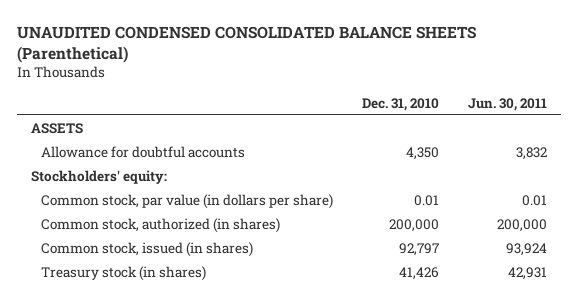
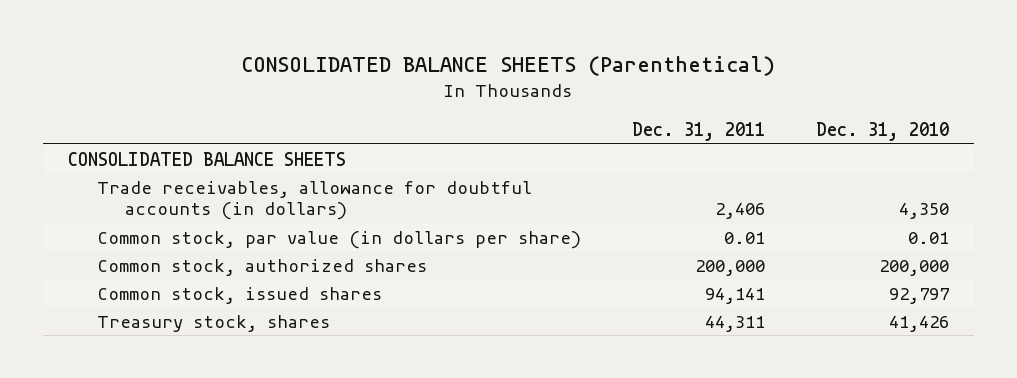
- UNAUDITED CONDENSED CONSOLIDATED BALANCE SHEETS (Parenthetical)
+ CONSOLIDATED BALANCE SHEETS (Parenthetical)
- | Dec. 31, 2010 | Jun. 30, 2011
+ | Dec. 31, 2011 | Dec. 31, 2010
- ASSETS
- Allowance for doubtful accounts | 4,350 | 3,832
- Stockholders' equity:
+ CONSOLIDATED BALANCE SHEETS
+ Trade receivables, allowance for doubtful accounts (in dollars) | 2,406 | 4,350
- Common stock, authorized (in shares) | 200,000 | 200,000
- Common stock, issued (in shares) | 92,797 | 93,924
- Treasury stock (in shares) | 41,426 | 42,931
+ Common stock, authorized shares | 200,000 | 200,000
+ Common stock, issued shares | 94,141 | 92,797
+ Treasury stock, shares | 44,311 | 41,426

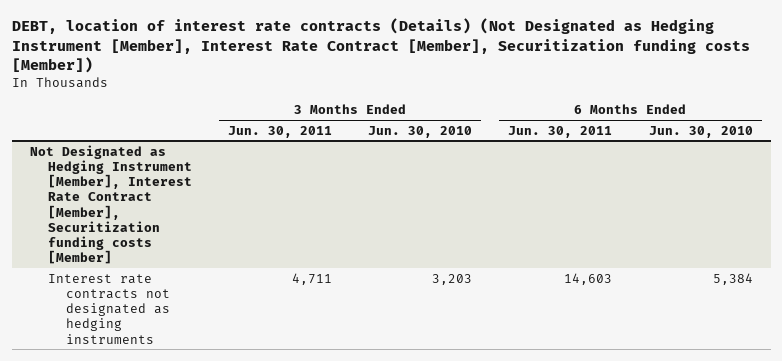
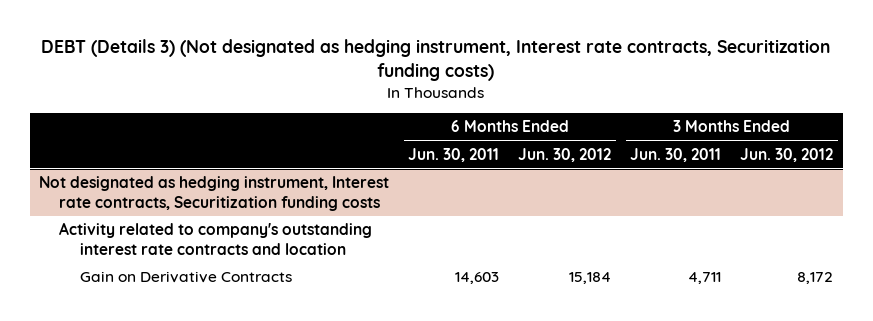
- DEBT, location of interest rate contracts (Details) (Not Designated as Hedging Instrument [Member], Interest Rate Contract [Member], Securitization funding costs [Member])
+ DEBT (Details 3) (Not designated as hedging instrument, Interest rate contracts, Securitization funding costs)
- | 3 Months Ended Jun. 30, 2011 | 3 Months Ended Jun. 30, 2010 | 6 Months Ended Jun. 30, 2011 | 6 Months Ended Jun. 30, 2010
+ | 6 Months Ended Jun. 30, 2011 | 6 Months Ended Jun. 30, 2012 | 3 Months Ended Jun. 30, 2011 | 3 Months Ended Jun. 30, 2012
- Not Designated as Hedging Instrument [Member], Interest Rate Contract [Member], Securitization funding costs [Member]
- Interest rate contracts not designated as hedging instruments | 4,711 | 3,203 | 14,603 | 5,384
+ Not designated as hedging instrument, Interest rate contracts, Securitization funding costs
+ Activity related to company's outstanding interest rate contracts and location
+ Gain on Derivative Contracts | 14,603 | 15,184 | 4,711 | 8,172

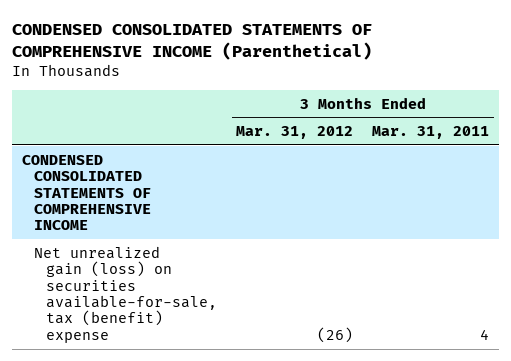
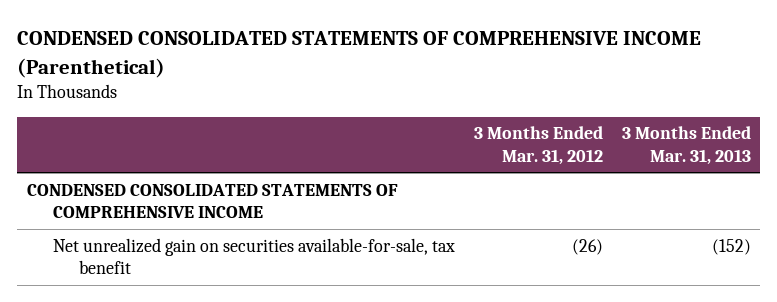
- | 3 Months Ended Mar. 31, 2012 | 3 Months Ended Mar. 31, 2011
+ | 3 Months Ended Mar. 31, 2012 | 3 Months Ended Mar. 31, 2013
- Net unrealized gain (loss) on securities available-for-sale, tax (benefit) expense | (26) | 4
+ Net unrealized gain on securities available-for-sale, tax benefit | (26) | (152)

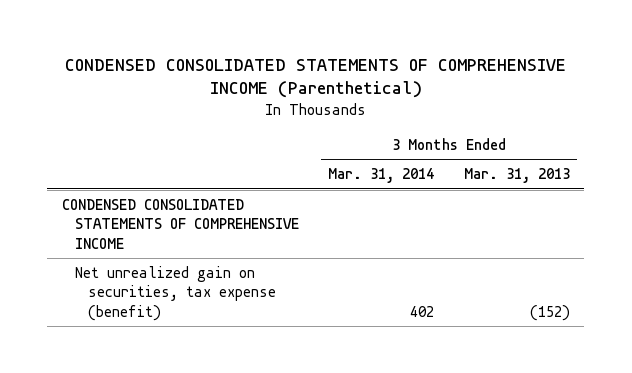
- | 3 Months Ended Mar. 31, 2012 | 3 Months Ended Mar. 31, 2013
+ | 3 Months Ended Mar. 31, 2014 | 3 Months Ended Mar. 31, 2013
- Net unrealized gain on securities available-for-sale, tax benefit | (26) | (152)
+ Net unrealized gain on securities, tax expense (benefit) | 402 | (152)

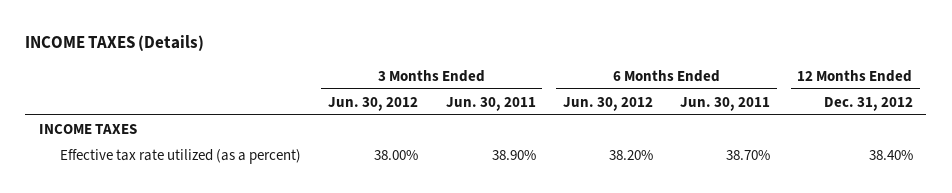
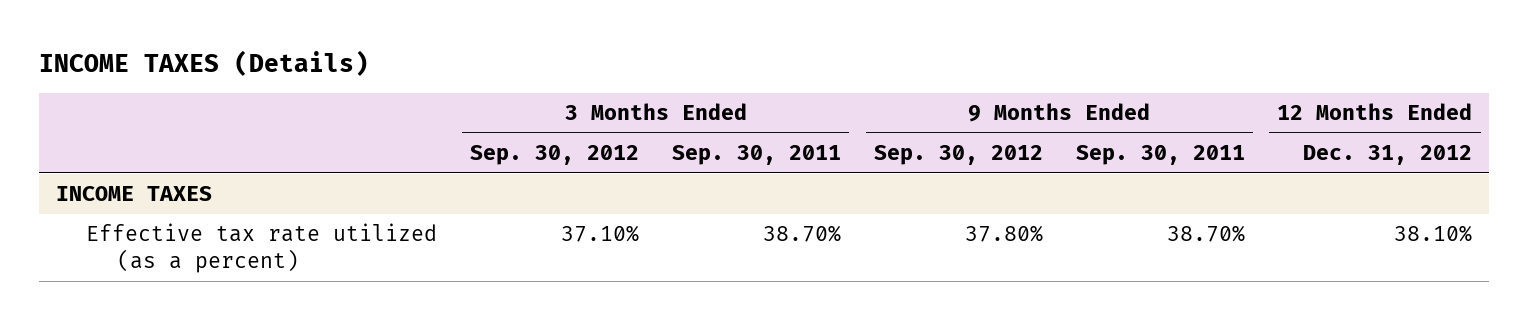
- | 3 Months Ended Jun. 30, 2012 | 3 Months Ended Jun. 30, 2011 | 6 Months Ended Jun. 30, 2012 | 6 Months Ended Jun. 30, 2011 | 12 Months Ended Dec. 31, 2012
+ | 3 Months Ended Sep. 30, 2012 | 3 Months Ended Sep. 30, 2011 | 9 Months Ended Sep. 30, 2012 | 9 Months Ended Sep. 30, 2011 | 12 Months Ended Dec. 31, 2012
- Effective tax rate utilized (as a percent) | 38.00% | 38.90% | 38.20% | 38.70% | 38.40%
+ Effective tax rate utilized (as a percent) | 37.10% | 38.70% | 37.80% | 38.70% | 38.10%

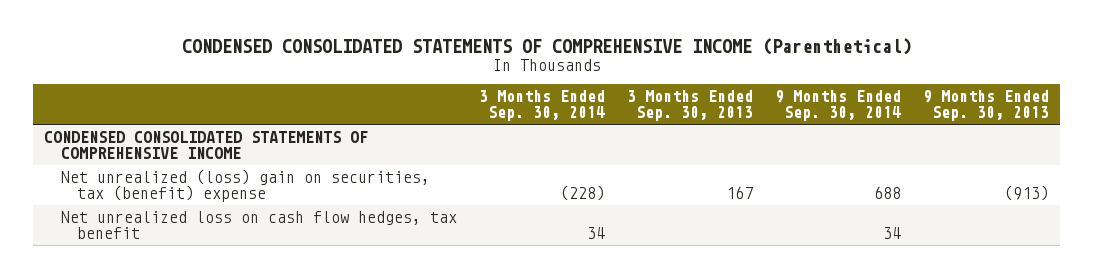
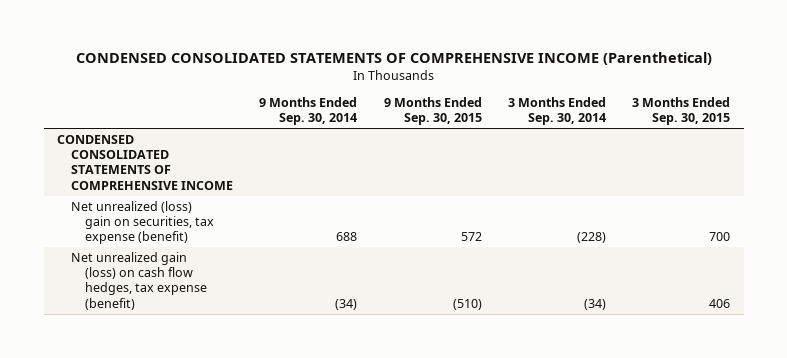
- | 3 Months Ended Sep. 30, 2014 | 3 Months Ended Sep. 30, 2013 | 9 Months Ended Sep. 30, 2014 | 9 Months Ended Sep. 30, 2013
+ | 9 Months Ended Sep. 30, 2014 | 9 Months Ended Sep. 30, 2015 | 3 Months Ended Sep. 30, 2014 | 3 Months Ended Sep. 30, 2015
- Net unrealized (loss) gain on securities, tax (benefit) expense | (228) | 167 | 688 | (913)
- Net unrealized loss on cash flow hedges, tax benefit | 34 | | 34 |
+ Net unrealized (loss) gain on securities, tax expense (benefit) | 688 | 572 | (228) | 700
+ Net unrealized gain (loss) on cash flow hedges, tax expense (benefit) | (34) | (510) | (34) | 406

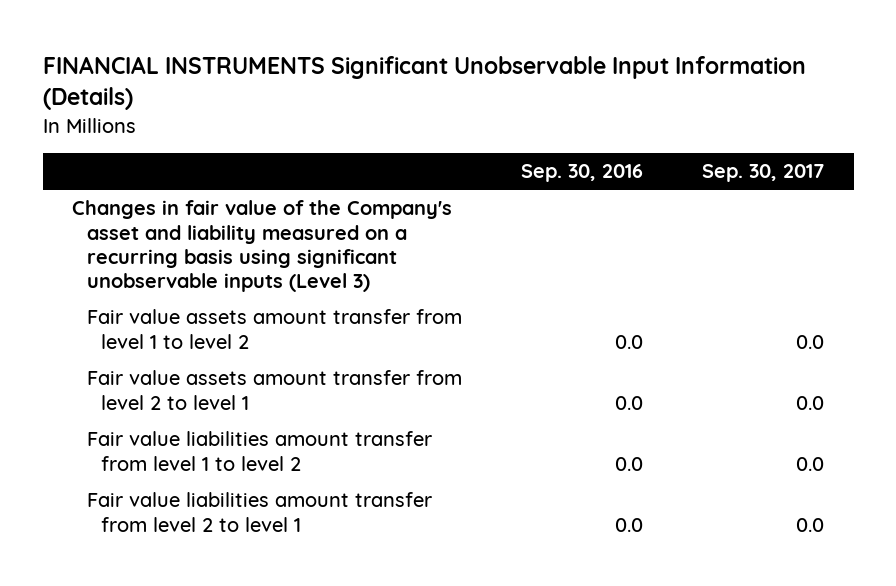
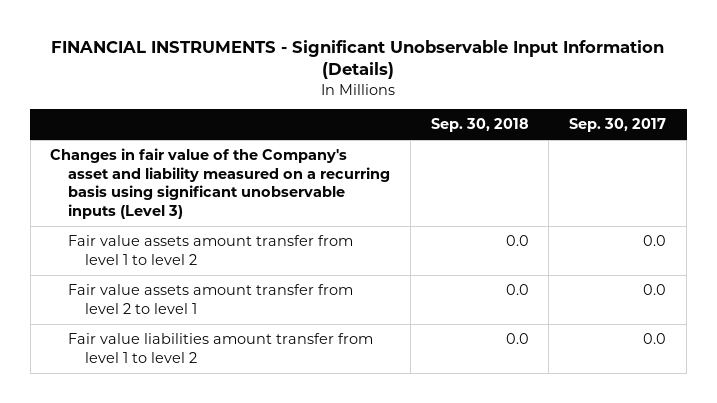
- FINANCIAL INSTRUMENTS Significant Unobservable Input Information (Details)
+ FINANCIAL INSTRUMENTS - Significant Unobservable Input Information (Details)
- | Sep. 30, 2016 | Sep. 30, 2017
+ | Sep. 30, 2018 | Sep. 30, 2017
- Fair value liabilities amount transfer from level 2 to level 1 | 0.0 | 0.0

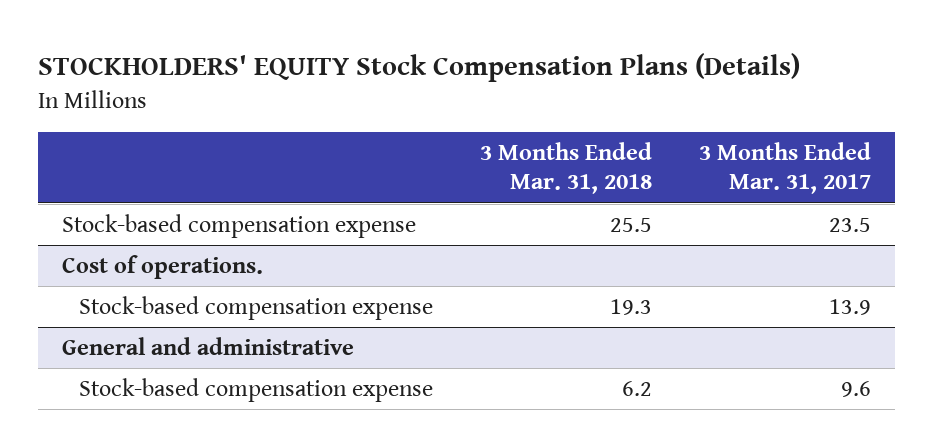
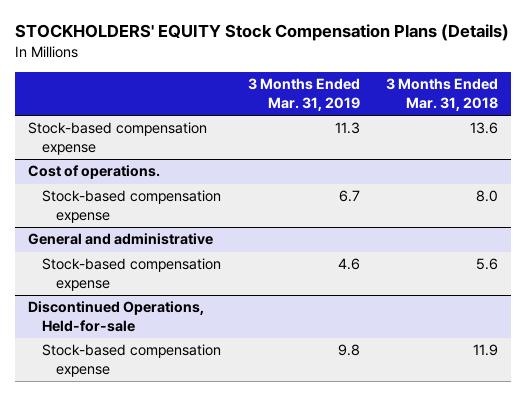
- | 3 Months Ended Mar. 31, 2018 | 3 Months Ended Mar. 31, 2017
+ | 3 Months Ended Mar. 31, 2019 | 3 Months Ended Mar. 31, 2018
- Stock-based compensation expense | 25.5 | 23.5
+ Stock-based compensation expense | 11.3 | 13.6
@ Cost of operations.
- Stock-based compensation expense | 19.3 | 13.9
+ Stock-based compensation expense | 6.7 | 8.0
@ General and administrative
- Stock-based compensation expense | 6.2 | 9.6
+ Stock-based compensation expense | 4.6 | 5.6
+ Discontinued Operations, Held-for-sale
+ Stock-based compensation expense | 9.8 | 11.9

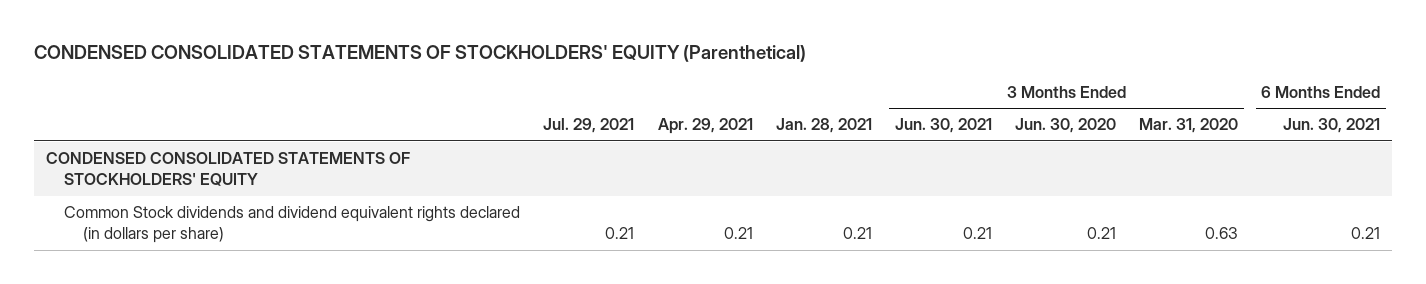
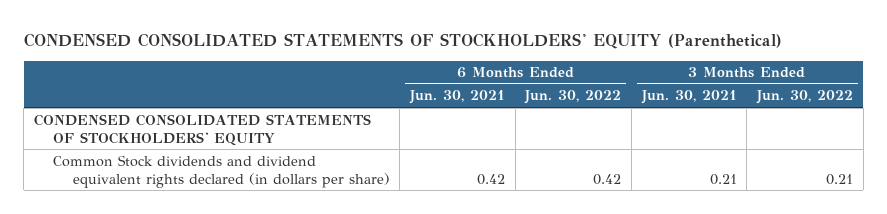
- | Jul. 29, 2021 | Apr. 29, 2021 | Jan. 28, 2021 | 3 Months Ended Jun. 30, 2021 | 3 Months Ended Jun. 30, 2020 | 3 Months Ended Mar. 31, 2020 | 6 Months Ended Jun. 30, 2021
+ | 6 Months Ended Jun. 30, 2021 | 6 Months Ended Jun. 30, 2022 | 3 Months Ended Jun. 30, 2021 | 3 Months Ended Jun. 30, 2022
- Common Stock dividends and dividend equivalent rights declared (in dollars per share) | 0.21 | 0.21 | 0.21 | 0.21 | 0.21 | 0.63 | 0.21
+ Common Stock dividends and dividend equivalent rights declared (in dollars per share) | 0.42 | 0.42 | 0.21 | 0.21

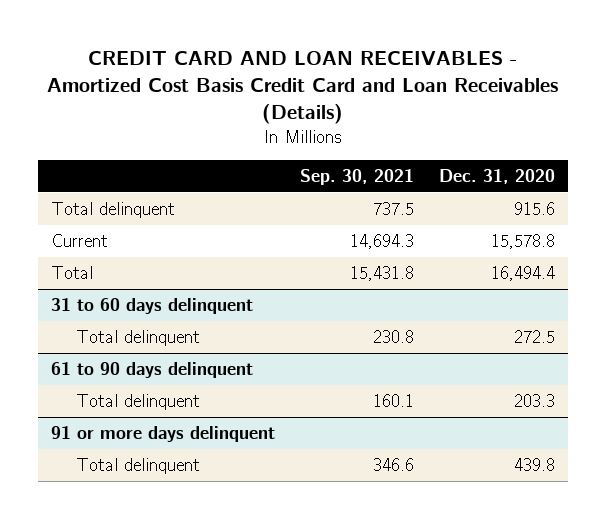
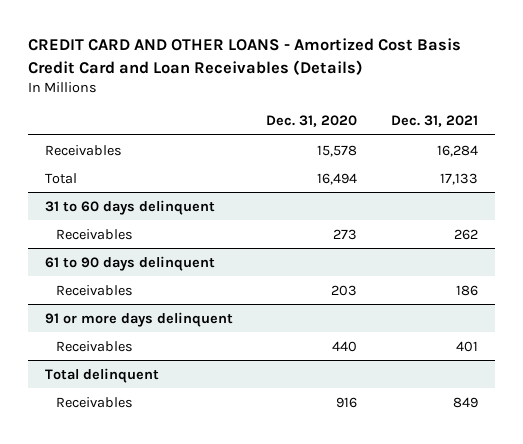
- CREDIT CARD AND LOAN RECEIVABLES - Amortized Cost Basis Credit Card and Loan Receivables (Details)
+ CREDIT CARD AND OTHER LOANS - Amortized Cost Basis Credit Card and Loan Receivables (Details)
- | Sep. 30, 2021 | Dec. 31, 2020
+ | Dec. 31, 2020 | Dec. 31, 2021
- Total delinquent | 737.5 | 915.6
- Current | 14,694.3 | 15,578.8
- Total | 15,431.8 | 16,494.4
+ Receivables | 15,578 | 16,284
+ Total | 16,494 | 17,133
@ 31 to 60 days delinquent
- Total delinquent | 230.8 | 272.5
+ Receivables | 273 | 262
@ 61 to 90 days delinquent
- Total delinquent | 160.1 | 203.3
+ Receivables | 203 | 186
@ 91 or more days delinquent
- Total delinquent | 346.6 | 439.8
+ Receivables | 440 | 401
+ Total delinquent
+ Receivables | 916 | 849

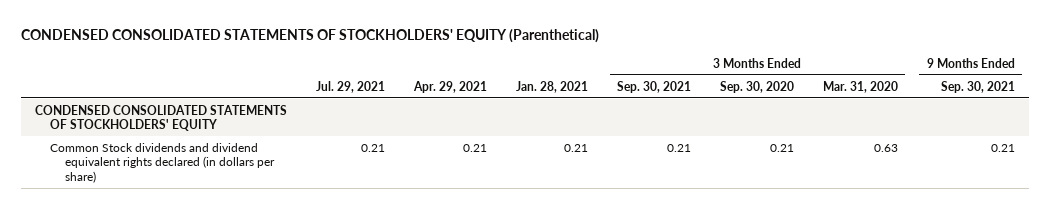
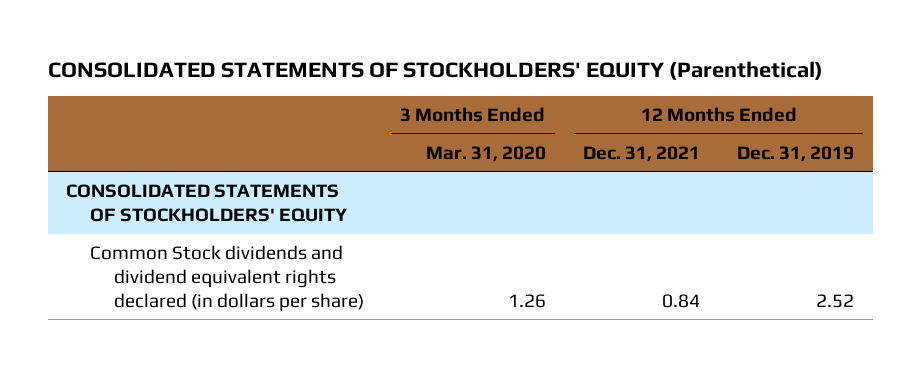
- CONDENSED CONSOLIDATED STATEMENTS OF STOCKHOLDERS' EQUITY (Parenthetical)
+ CONSOLIDATED STATEMENTS OF STOCKHOLDERS' EQUITY (Parenthetical)
- | Jul. 29, 2021 | Apr. 29, 2021 | Jan. 28, 2021 | 3 Months Ended Sep. 30, 2021 | 3 Months Ended Sep. 30, 2020 | 3 Months Ended Mar. 31, 2020 | 9 Months Ended Sep. 30, 2021
+ | 3 Months Ended Mar. 31, 2020 | 12 Months Ended Dec. 31, 2021 | 12 Months Ended Dec. 31, 2019
- CONDENSED CONSOLIDATED STATEMENTS OF STOCKHOLDERS' EQUITY
- Common Stock dividends and dividend equivalent rights declared (in dollars per share) | 0.21 | 0.21 | 0.21 | 0.21 | 0.21 | 0.63 | 0.21
+ CONSOLIDATED STATEMENTS OF STOCKHOLDERS' EQUITY
+ Common Stock dividends and dividend equivalent rights declared (in dollars per share) | 1.26 | 0.84 | 2.52

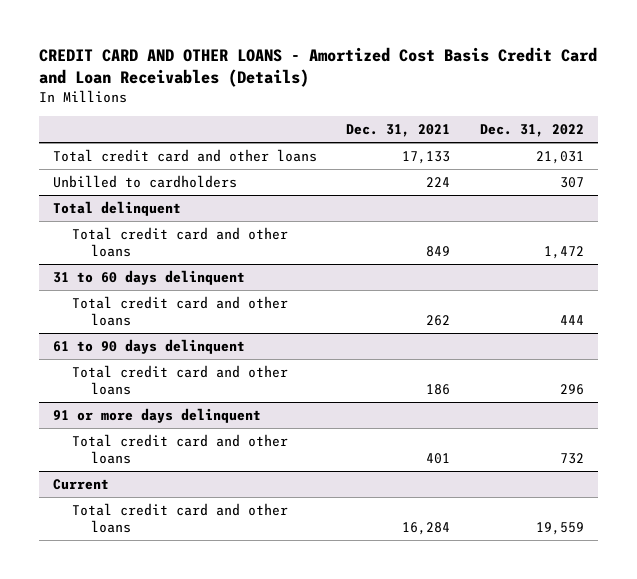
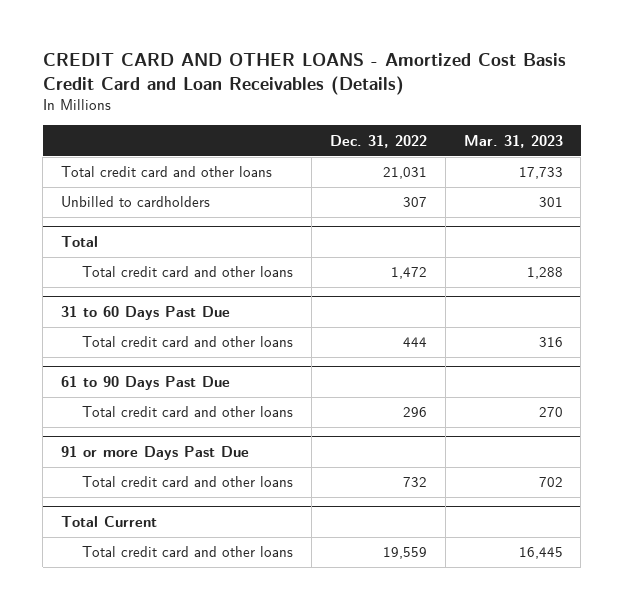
- | Dec. 31, 2021 | Dec. 31, 2022
+ | Dec. 31, 2022 | Mar. 31, 2023
- Total delinquent
+ Total
- 31 to 60 days delinquent
+ 31 to 60 Days Past Due
- 61 to 90 days delinquent
+ 61 to 90 Days Past Due
- 91 or more days delinquent
+ 91 or more Days Past Due
- Current
+ Total Current

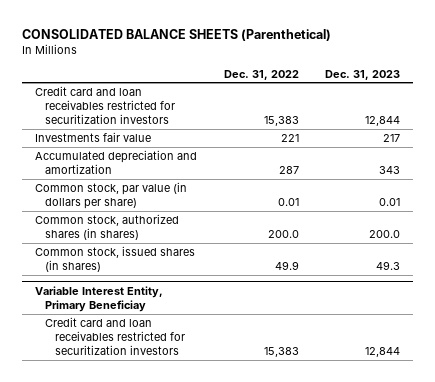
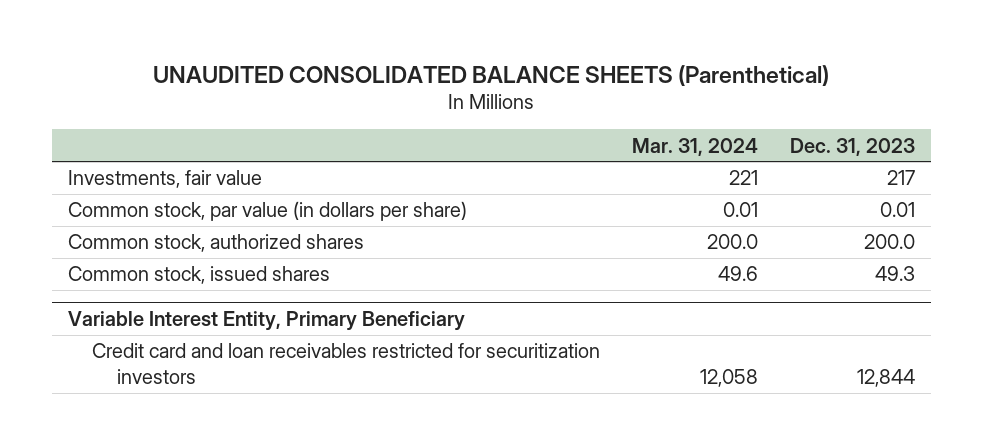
- CONSOLIDATED BALANCE SHEETS (Parenthetical)
+ UNAUDITED CONSOLIDATED BALANCE SHEETS (Parenthetical)
- | Dec. 31, 2022 | Dec. 31, 2023
+ | Mar. 31, 2024 | Dec. 31, 2023
- Credit card and loan receivables restricted for securitization investors | 15,383 | 12,844
- Investments fair value | 221 | 217
- Accumulated depreciation and amortization | 287 | 343
+ Investments, fair value | 221 | 217
- Common stock, authorized shares (in shares) | 200.0 | 200.0
- Common stock, issued shares (in shares) | 49.9 | 49.3
- Variable Interest Entity, Primary Beneficiay
+ Common stock, authorized shares | 200.0 | 200.0
+ Common stock, issued shares | 49.6 | 49.3
+ Variable Interest Entity, Primary Beneficiary

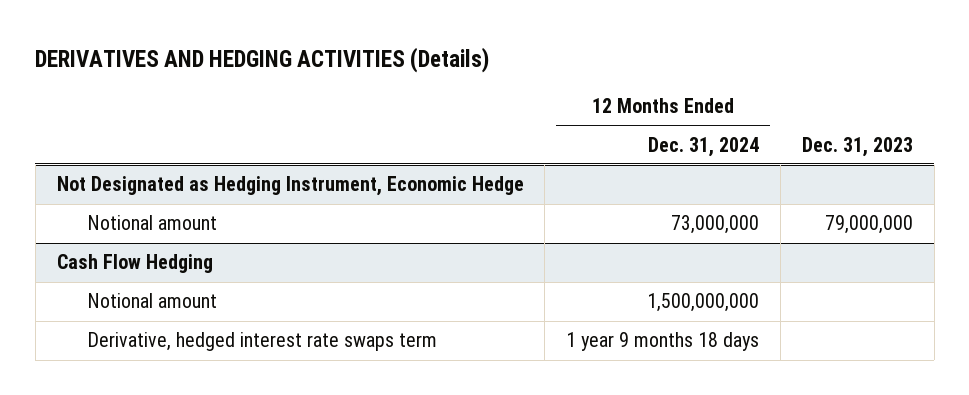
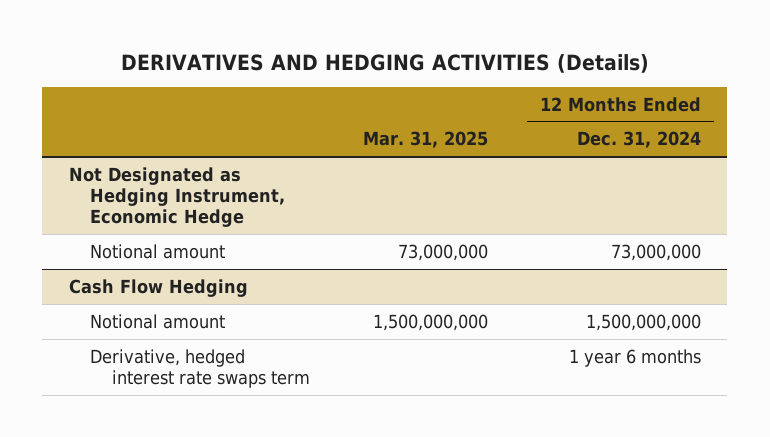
- | 12 Months Ended Dec. 31, 2024 | Dec. 31, 2023
+ | Mar. 31, 2025 | 12 Months Ended Dec. 31, 2024
@ Cash Flow Hedging
- Derivative, hedged interest rate swaps term | 1 year 9 months 18 days |
+ Derivative, hedged interest rate swaps term | | 1 year 6 months

